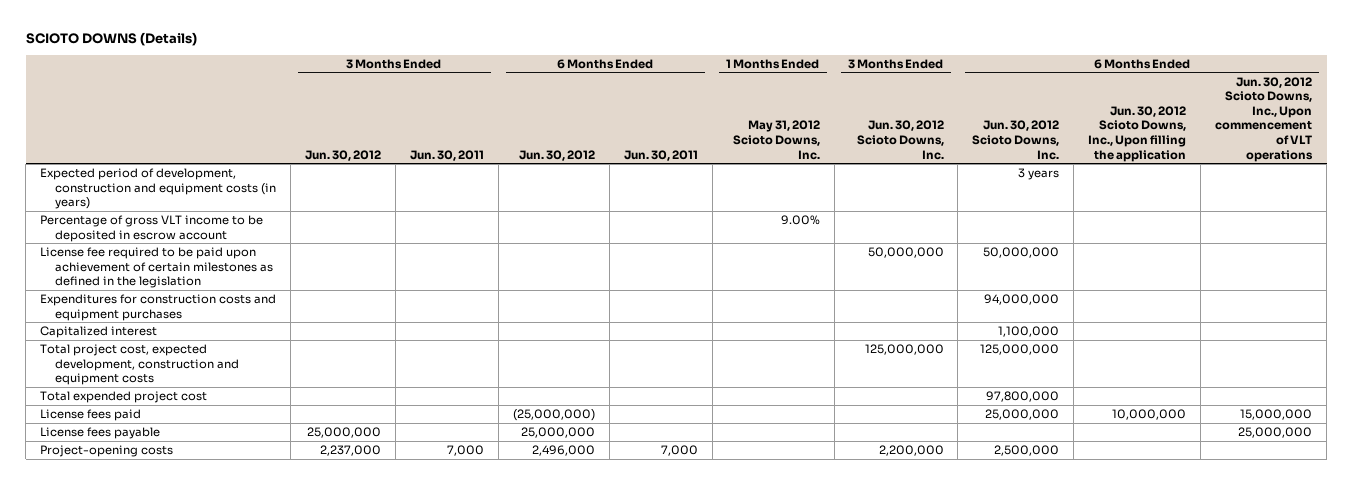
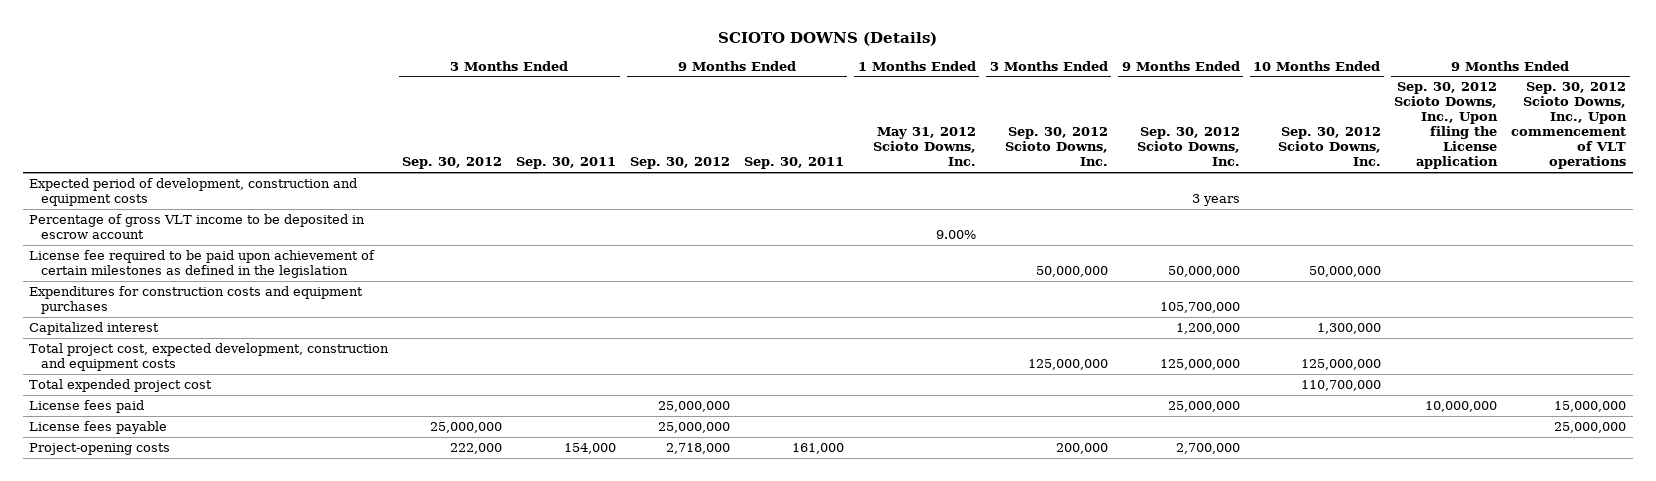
- | 3 Months Ended Jun. 30, 2012 | 3 Months Ended Jun. 30, 2011 | 6 Months Ended Jun. 30, 2012 | 6 Months Ended Jun. 30, 2011 | 1 Months Ended May 31, 2012 Scioto Downs, Inc. | 3 Months Ended Jun. 30, 2012 Scioto Downs, Inc. | 6 Months Ended Jun. 30, 2012 Scioto Downs, Inc. | 6 Months Ended Jun. 30, 2012 Scioto Downs, Inc., Upon filling the application | 6 Months Ended Jun. 30, 2012 Scioto Downs, Inc., Upon commencement of VLT operations
+ | 3 Months Ended Sep. 30, 2012 | 3 Months Ended Sep. 30, 2011 | 9 Months Ended Sep. 30, 2012 | 9 Months Ended Sep. 30, 2011 | 1 Months Ended May 31, 2012 Scioto Downs, Inc. | 3 Months Ended Sep. 30, 2012 Scioto Downs, Inc. | 9 Months Ended Sep. 30, 2012 Scioto Downs, Inc. | 10 Months Ended Sep. 30, 2012 Scioto Downs, Inc. | 9 Months Ended Sep. 30, 2012 Scioto Downs, Inc., Upon filing the License application | 9 Months Ended Sep. 30, 2012 Scioto Downs, Inc., Upon commencement of VLT operations
- Expected period of development, construction and equipment costs (in years) | | | | | | | 3 years | |
+ Expected period of development, construction and equipment costs | | | | | | | 3 years | | |

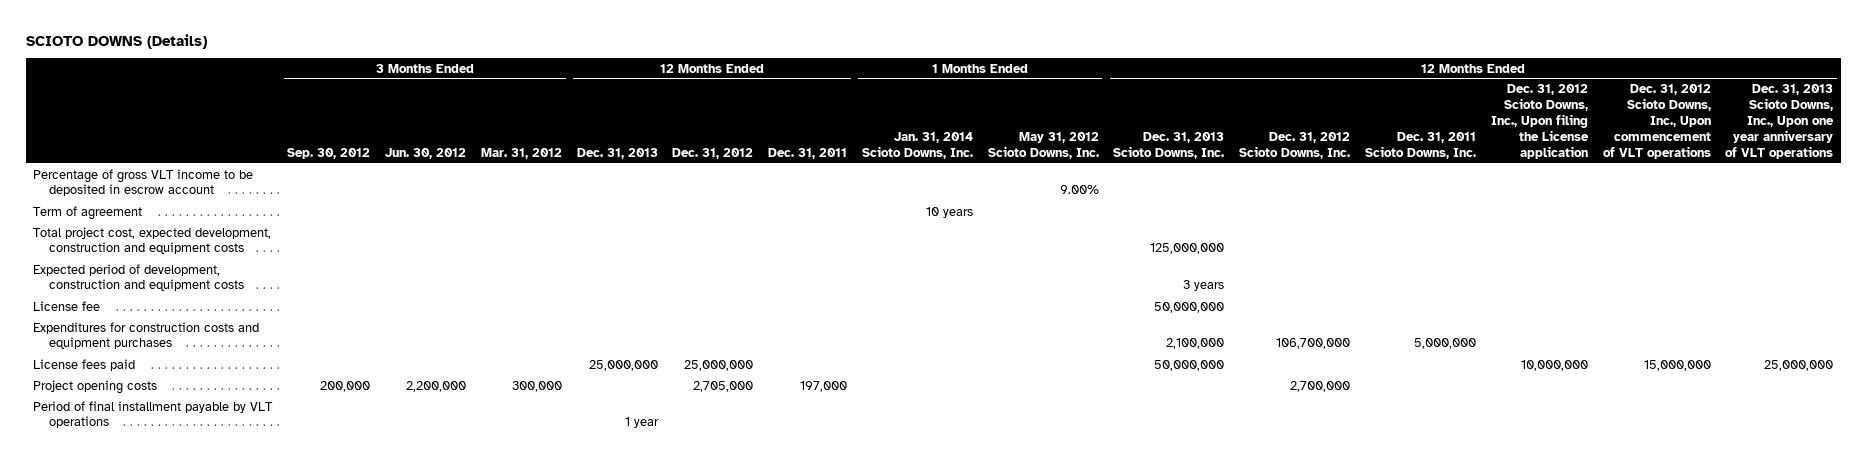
- | 3 Months Ended Sep. 30, 2012 | 3 Months Ended Sep. 30, 2011 | 9 Months Ended Sep. 30, 2012 | 9 Months Ended Sep. 30, 2011 | 1 Months Ended May 31, 2012 Scioto Downs, Inc. | 3 Months Ended Sep. 30, 2012 Scioto Downs, Inc. | 9 Months Ended Sep. 30, 2012 Scioto Downs, Inc. | 10 Months Ended Sep. 30, 2012 Scioto Downs, Inc. | 9 Months Ended Sep. 30, 2012 Scioto Downs, Inc., Upon filing the License application | 9 Months Ended Sep. 30, 2012 Scioto Downs, Inc., Upon commencement of VLT operations
+ | 3 Months Ended Sep. 30, 2012 | 3 Months Ended Jun. 30, 2012 | 3 Months Ended Mar. 31, 2012 | 12 Months Ended Dec. 31, 2013 | 12 Months Ended Dec. 31, 2012 | 12 Months Ended Dec. 31, 2011 | 1 Months Ended Jan. 31, 2014 Scioto Downs, Inc. | 1 Months Ended May 31, 2012 Scioto Downs, Inc. | 12 Months Ended Dec. 31, 2013 Scioto Downs, Inc. | 12 Months Ended Dec. 31, 2012 Scioto Downs, Inc. | 12 Months Ended Dec. 31, 2011 Scioto Downs, Inc. | 12 Months Ended Dec. 31, 2012 Scioto Downs, Inc., Upon filing the License application | 12 Months Ended Dec. 31, 2012 Scioto Downs, Inc., Upon commencement of VLT operations | 12 Months Ended Dec. 31, 2013 Scioto Downs, Inc., Upon one year anniversary of VLT operations
- License fee required to be paid upon achievement of certain milestones as defined in the legislation | | | | | | 50,000,000 | 50,000,000 | 50,000,000 | |
- Capitalized interest | | | | | | | 1,200,000 | 1,300,000 | |
+ Term of agreement | | | | | | | 10 years | | | | | | |
- Total expended project cost | | | | | | | | 110,700,000 | |
moved down: Expected period of development, construction and equipment costs | | | | | | | | | 3 years | | | | |
+ License fee | | | | | | | | | 50,000,000 | | | | |
moved down: Expenditures for construction costs and equipment purchases | | | | | | | | | 2,100,000 | 106,700,000 | 5,000,000 | | |
- License fees payable | 25,000,000 | | 25,000,000 | | | | | | | 25,000,000
- Project-opening costs | 222,000 | 154,000 | 2,718,000 | 161,000 | | 200,000 | 2,700,000 | | |
+ Project opening costs | 200,000 | 2,200,000 | 300,000 | | 2,705,000 | 197,000 | | | | 2,700,000 | | | |
+ Period of final installment payable by VLT operations | | | | 1 year | | | | | | | | | |

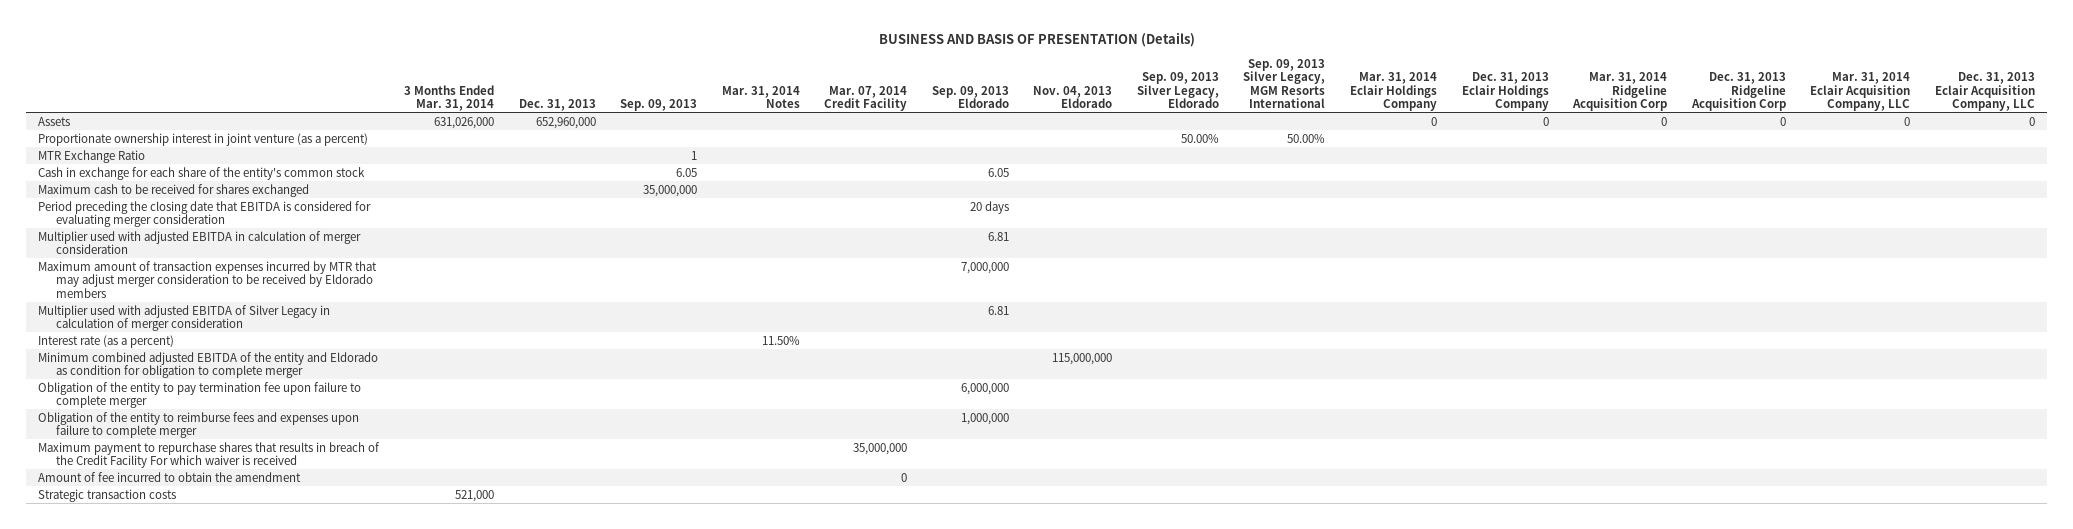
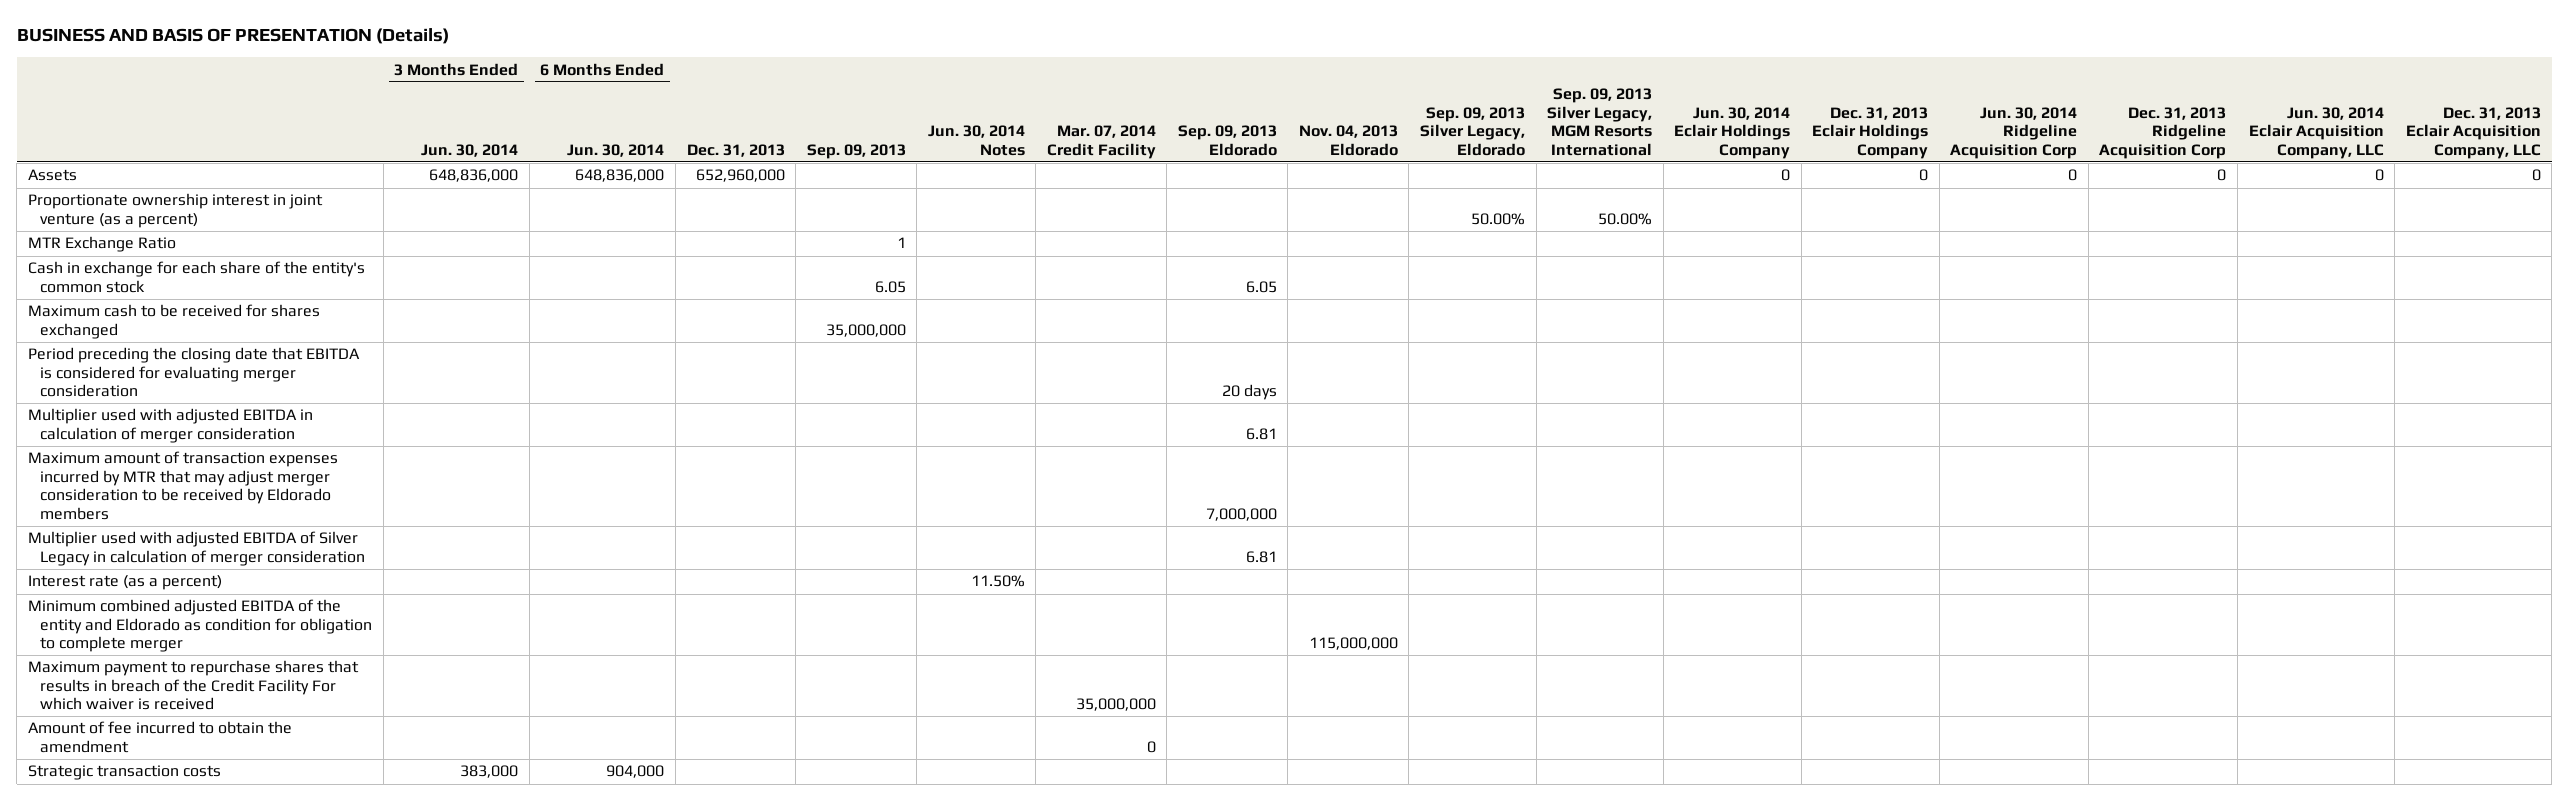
- | 3 Months Ended Mar. 31, 2014 | Dec. 31, 2013 | Sep. 09, 2013 | Mar. 31, 2014 Notes | Mar. 07, 2014 Credit Facility | Sep. 09, 2013 Eldorado | Nov. 04, 2013 Eldorado | Sep. 09, 2013 Silver Legacy, Eldorado | Sep. 09, 2013 Silver Legacy, MGM Resorts International | Mar. 31, 2014 Eclair Holdings Company | Dec. 31, 2013 Eclair Holdings Company | Mar. 31, 2014 Ridgeline Acquisition Corp | Dec. 31, 2013 Ridgeline Acquisition Corp | Mar. 31, 2014 Eclair Acquisition Company, LLC | Dec. 31, 2013 Eclair Acquisition Company, LLC
+ | 3 Months Ended Jun. 30, 2014 | 6 Months Ended Jun. 30, 2014 | Dec. 31, 2013 | Sep. 09, 2013 | Jun. 30, 2014 Notes | Mar. 07, 2014 Credit Facility | Sep. 09, 2013 Eldorado | Nov. 04, 2013 Eldorado | Sep. 09, 2013 Silver Legacy, Eldorado | Sep. 09, 2013 Silver Legacy, MGM Resorts International | Jun. 30, 2014 Eclair Holdings Company | Dec. 31, 2013 Eclair Holdings Company | Jun. 30, 2014 Ridgeline Acquisition Corp | Dec. 31, 2013 Ridgeline Acquisition Corp | Jun. 30, 2014 Eclair Acquisition Company, LLC | Dec. 31, 2013 Eclair Acquisition Company, LLC
- Obligation of the entity to pay termination fee upon failure to complete merger | | | | | | 6,000,000 | | | | | | | | |
- Obligation of the entity to reimburse fees and expenses upon failure to complete merger | | | | | | 1,000,000 | | | | | | | | |

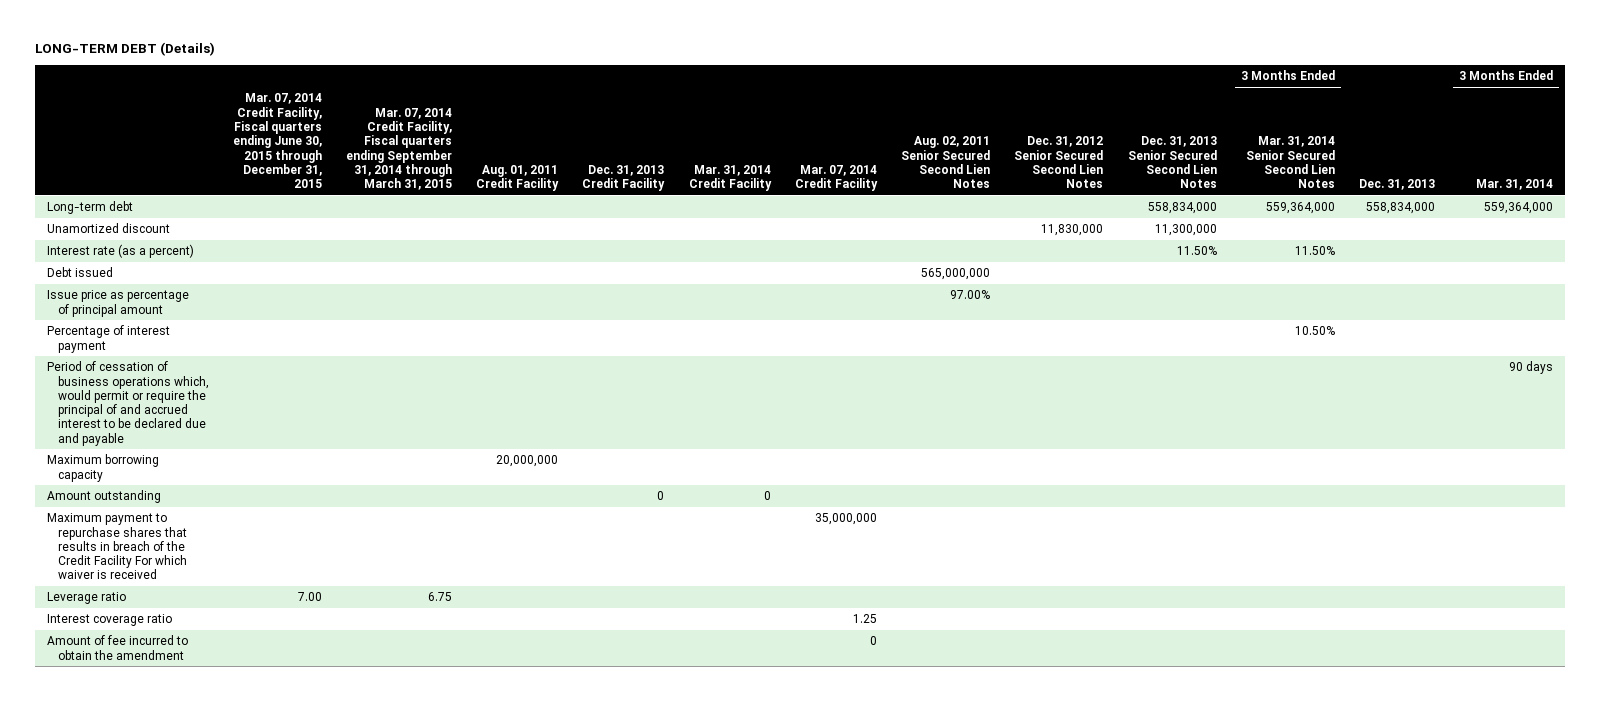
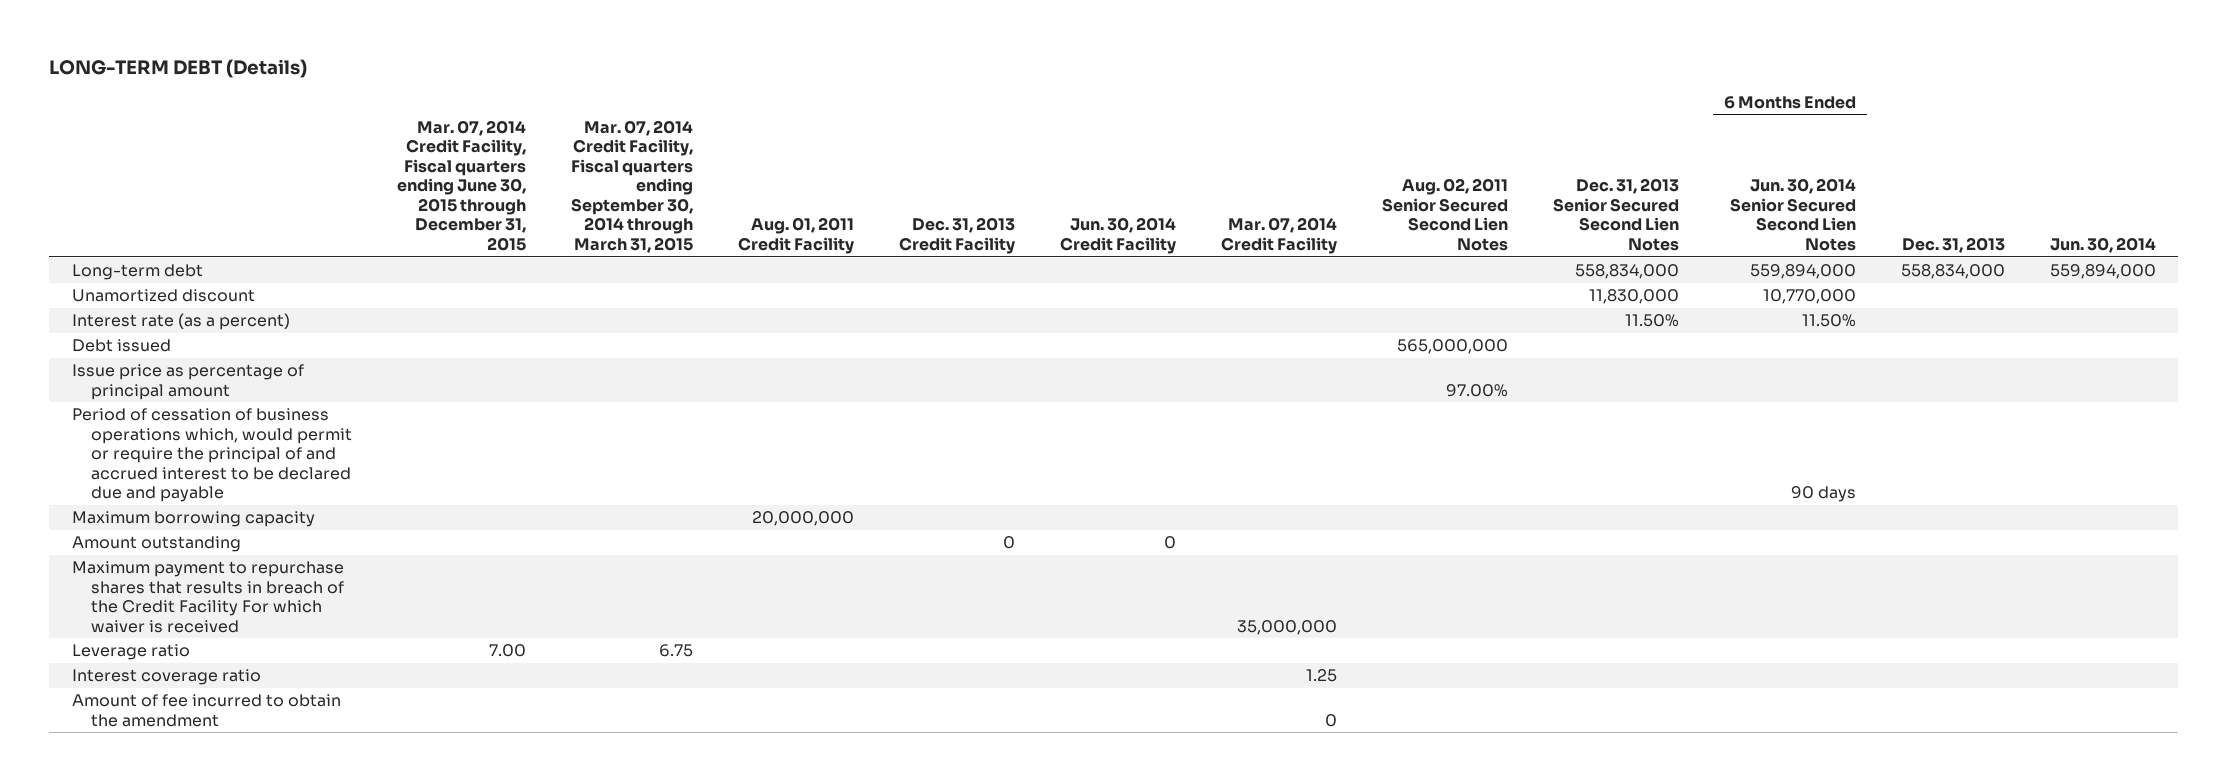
- | Mar. 07, 2014 Credit Facility, Fiscal quarters ending June 30, 2015 through December 31, 2015 | Mar. 07, 2014 Credit Facility, Fiscal quarters ending September 31, 2014 through March 31, 2015 | Aug. 01, 2011 Credit Facility | Dec. 31, 2013 Credit Facility | Mar. 31, 2014 Credit Facility | Mar. 07, 2014 Credit Facility | Aug. 02, 2011 Senior Secured Second Lien Notes | Dec. 31, 2012 Senior Secured Second Lien Notes | Dec. 31, 2013 Senior Secured Second Lien Notes | 3 Months Ended Mar. 31, 2014 Senior Secured Second Lien Notes | Dec. 31, 2013 | 3 Months Ended Mar. 31, 2014
+ | Mar. 07, 2014 Credit Facility, Fiscal quarters ending June 30, 2015 through December 31, 2015 | Mar. 07, 2014 Credit Facility, Fiscal quarters ending September 30, 2014 through March 31, 2015 | Aug. 01, 2011 Credit Facility | Dec. 31, 2013 Credit Facility | Jun. 30, 2014 Credit Facility | Mar. 07, 2014 Credit Facility | Aug. 02, 2011 Senior Secured Second Lien Notes | Dec. 31, 2013 Senior Secured Second Lien Notes | 6 Months Ended Jun. 30, 2014 Senior Secured Second Lien Notes | Dec. 31, 2013 | Jun. 30, 2014
- Unamortized discount | | | | | | | | 11,830,000 | 11,300,000 | | |
+ Unamortized discount | | | | | | | | 11,830,000 | 10,770,000 | |
- Percentage of interest payment | | | | | | | | | | 10.50% | |

